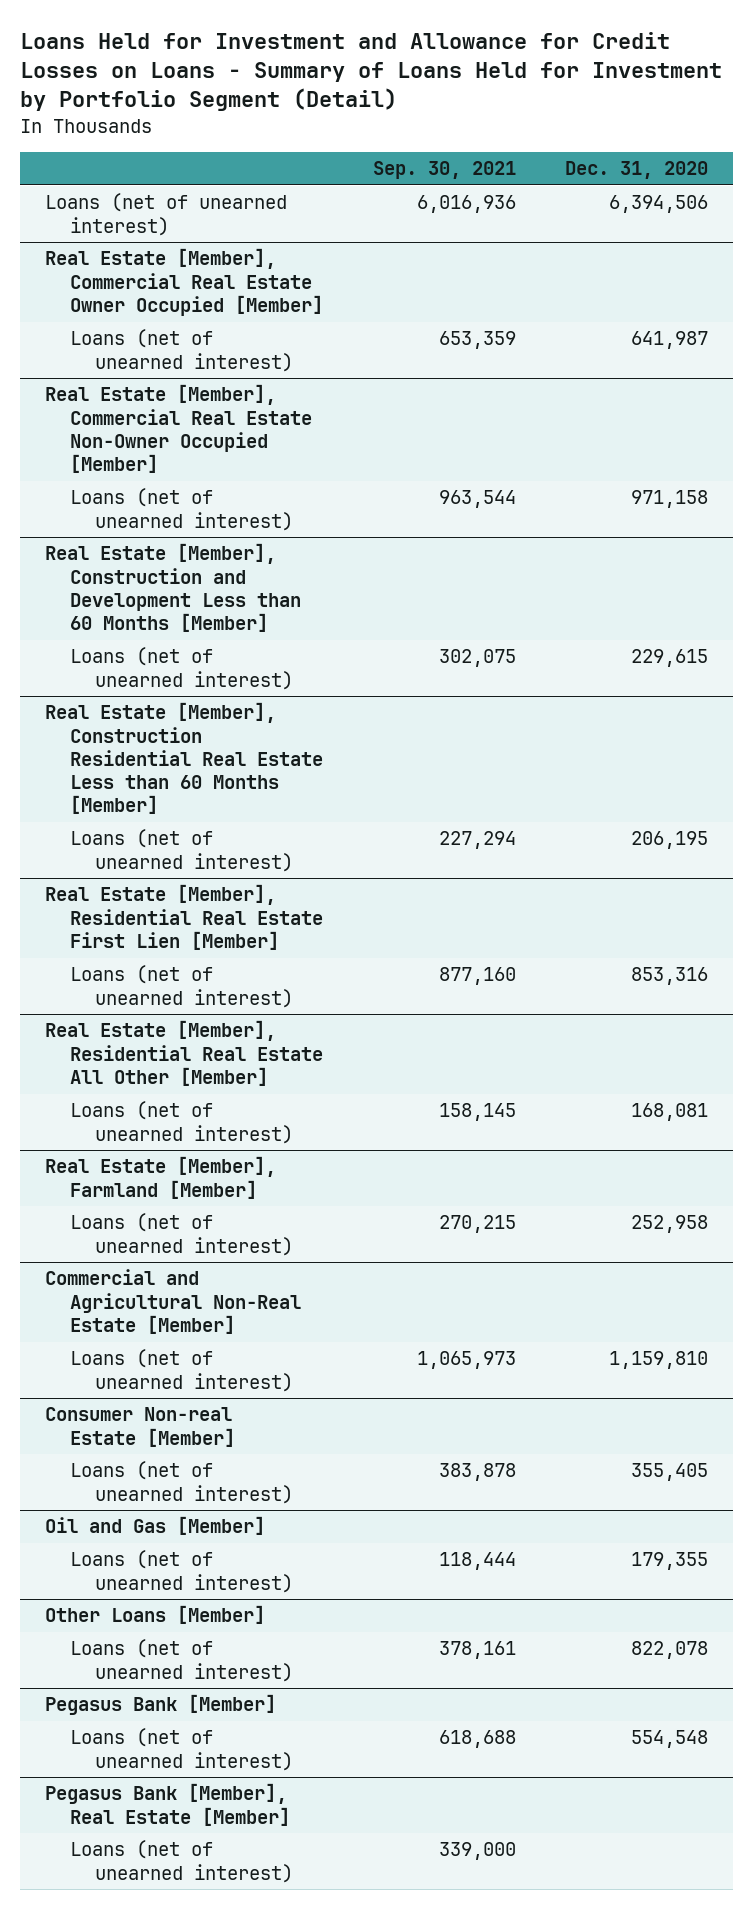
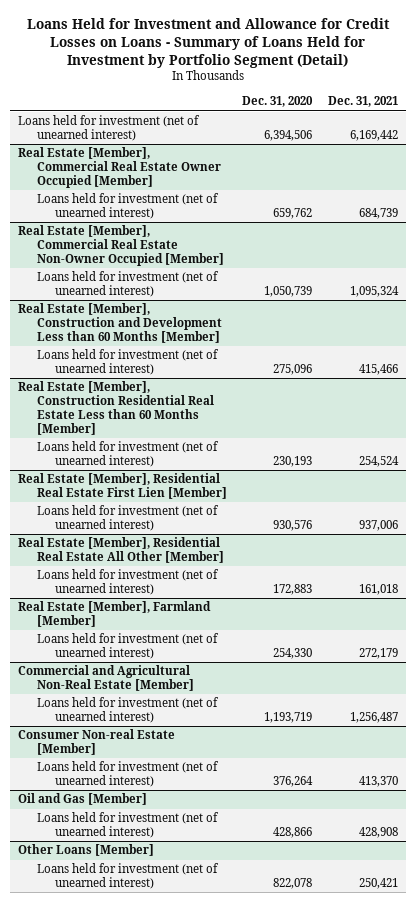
- | Sep. 30, 2021 | Dec. 31, 2020
+ | Dec. 31, 2020 | Dec. 31, 2021
- Loans (net of unearned interest) | 6,016,936 | 6,394,506
+ Loans held for investment (net of unearned interest) | 6,394,506 | 6,169,442
@ Real Estate [Member], Commercial Real Estate Owner Occupied [Member]
- Loans (net of unearned interest) | 653,359 | 641,987
+ Loans held for investment (net of unearned interest) | 659,762 | 684,739
@ Real Estate [Member], Commercial Real Estate Non-Owner Occupied [Member]
- Loans (net of unearned interest) | 963,544 | 971,158
+ Loans held for investment (net of unearned interest) | 1,050,739 | 1,095,324
@ Real Estate [Member], Construction and Development Less than 60 Months [Member]
- Loans (net of unearned interest) | 302,075 | 229,615
+ Loans held for investment (net of unearned interest) | 275,096 | 415,466
@ Real Estate [Member], Construction Residential Real Estate Less than 60 Months [Member]
- Loans (net of unearned interest) | 227,294 | 206,195
+ Loans held for investment (net of unearned interest) | 230,193 | 254,524
@ Real Estate [Member], Residential Real Estate First Lien [Member]
- Loans (net of unearned interest) | 877,160 | 853,316
+ Loans held for investment (net of unearned interest) | 930,576 | 937,006
@ Real Estate [Member], Residential Real Estate All Other [Member]
- Loans (net of unearned interest) | 158,145 | 168,081
+ Loans held for investment (net of unearned interest) | 172,883 | 161,018
@ Real Estate [Member], Farmland [Member]
- Loans (net of unearned interest) | 270,215 | 252,958
+ Loans held for investment (net of unearned interest) | 254,330 | 272,179
@ Commercial and Agricultural Non-Real Estate [Member]
- Loans (net of unearned interest) | 1,065,973 | 1,159,810
+ Loans held for investment (net of unearned interest) | 1,193,719 | 1,256,487
@ Consumer Non-real Estate [Member]
- Loans (net of unearned interest) | 383,878 | 355,405
+ Loans held for investment (net of unearned interest) | 376,264 | 413,370
@ Oil and Gas [Member]
- Loans (net of unearned interest) | 118,444 | 179,355
+ Loans held for investment (net of unearned interest) | 428,866 | 428,908
@ Other Loans [Member]
- Loans (net of unearned interest) | 378,161 | 822,078
- Pegasus Bank [Member]
- Loans (net of unearned interest) | 618,688 | 554,548
- Pegasus Bank [Member], Real Estate [Member]
- Loans (net of unearned interest) | 339,000 |
@ Other Loans [Member]
+ Loans held for investment (net of unearned interest) | 822,078 | 250,421

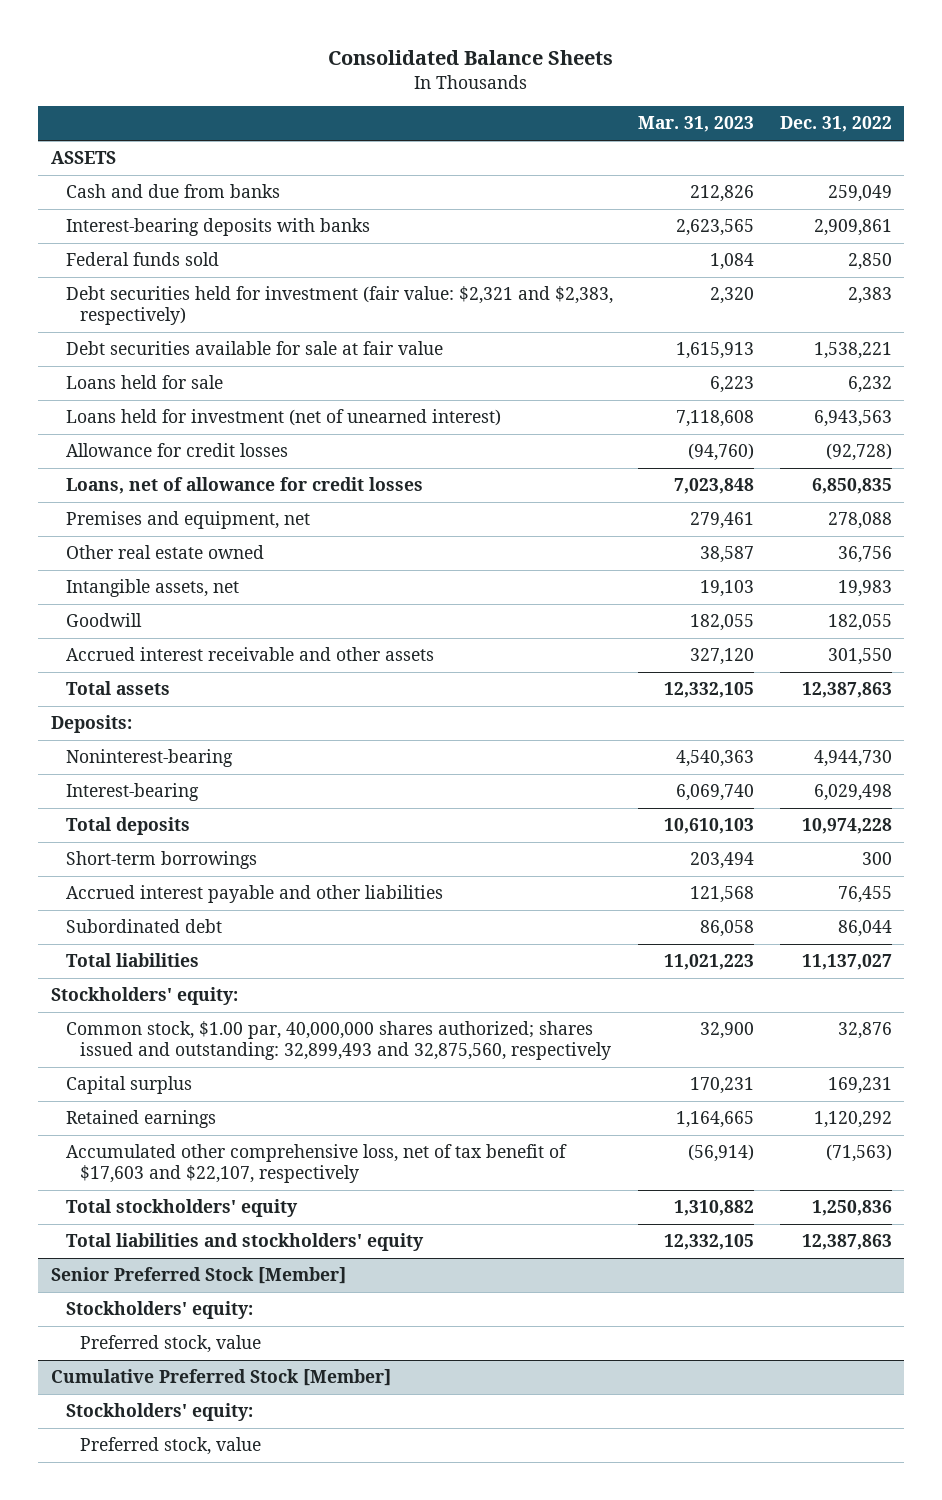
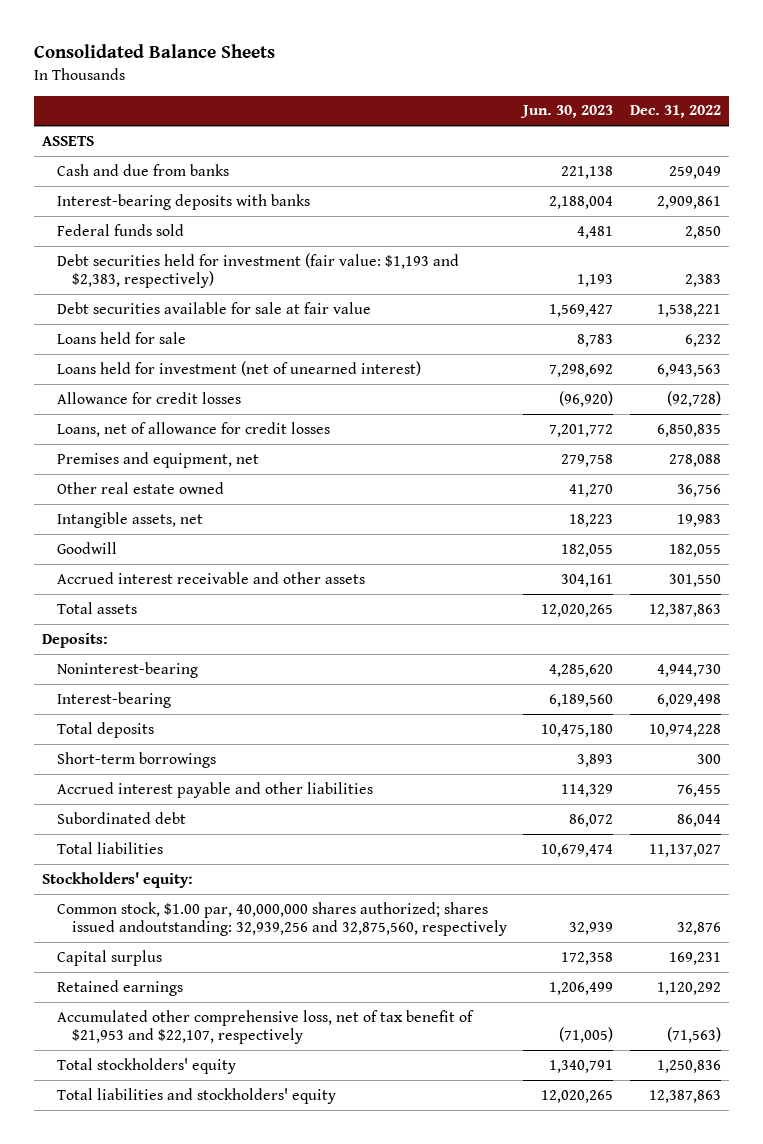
- | Mar. 31, 2023 | Dec. 31, 2022
+ | Jun. 30, 2023 | Dec. 31, 2022
- Debt securities held for investment (fair value: $2,321 and $2,383, respectively) | 2,320 | 2,383
+ Debt securities held for investment (fair value: $1,193 and $2,383, respectively) | 1,193 | 2,383
- Common stock, $1.00 par, 40,000,000 shares authorized; shares issued and outstanding: 32,899,493 and 32,875,560, respectively | 32,900 | 32,876
+ Common stock, $1.00 par, 40,000,000 shares authorized; shares issued andoutstanding: 32,939,256 and 32,875,560, respectively | 32,939 | 32,876
- Accumulated other comprehensive loss, net of tax benefit of $17,603 and $22,107, respectively | (56,914) | (71,563)
+ Accumulated other comprehensive loss, net of tax benefit of $21,953 and $22,107, respectively | (71,005) | (71,563)
- Senior Preferred Stock [Member]
- Stockholders' equity:
- Preferred stock, value
- Cumulative Preferred Stock [Member]
- Stockholders' equity:
- Preferred stock, value

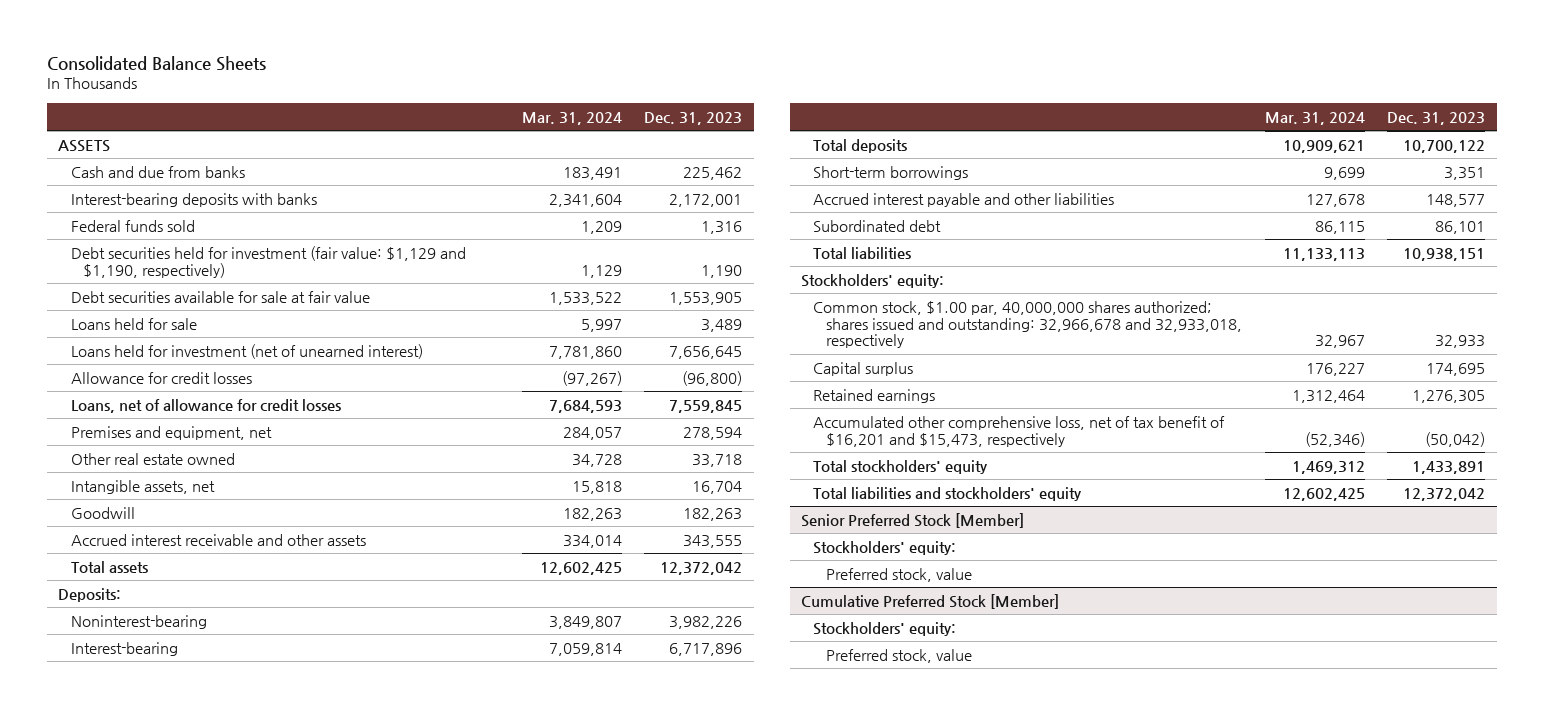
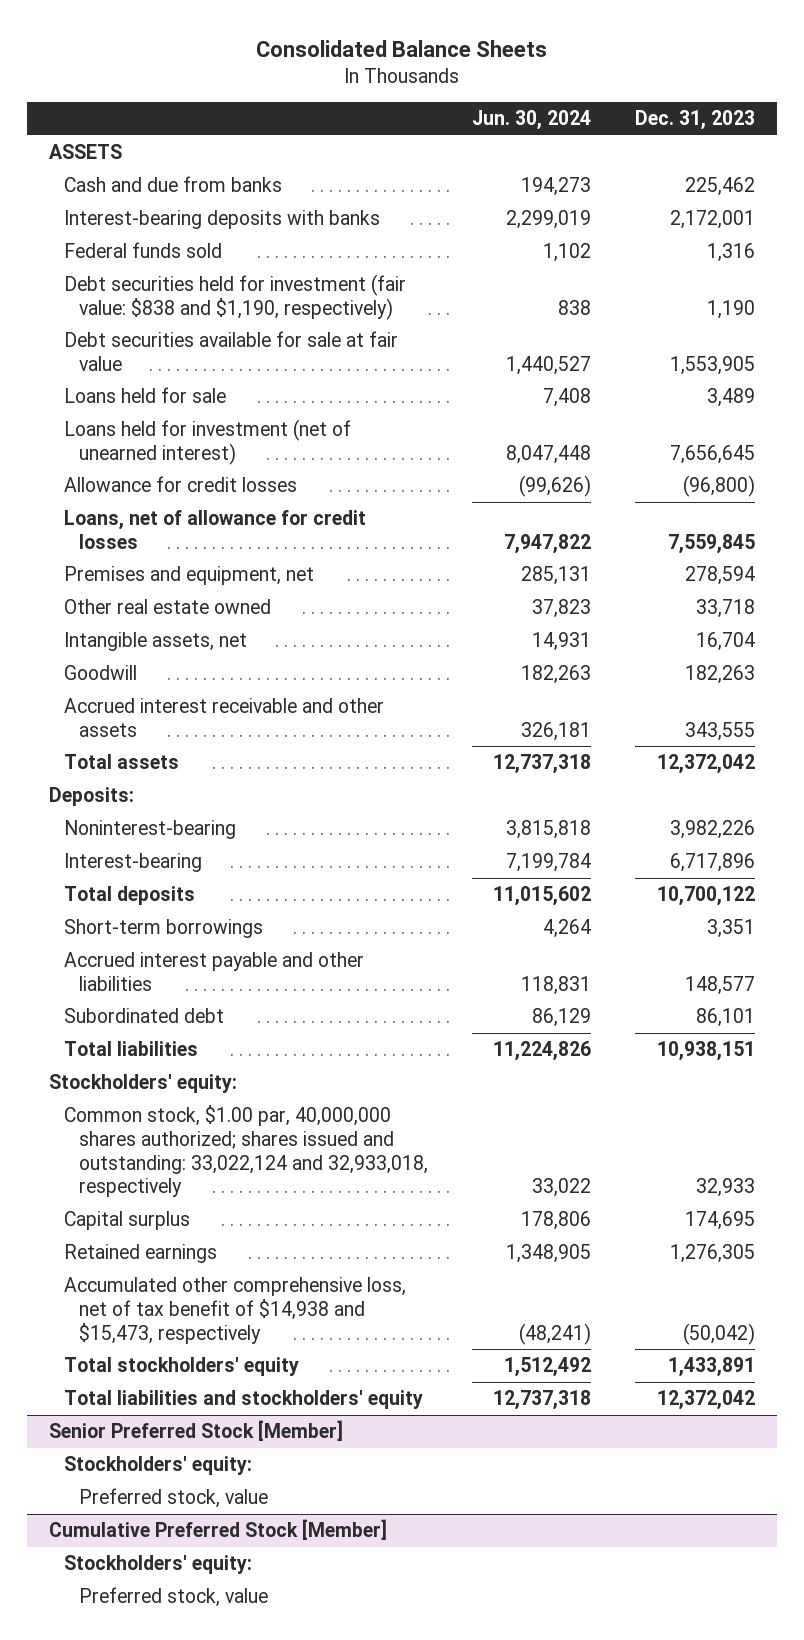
- | Mar. 31, 2024 | Dec. 31, 2023
+ | Jun. 30, 2024 | Dec. 31, 2023
- Debt securities held for investment (fair value: $1,129 and $1,190, respectively) | 1,129 | 1,190
+ Debt securities held for investment (fair value: $838 and $1,190, respectively) | 838 | 1,190
- Common stock, $1.00 par, 40,000,000 shares authorized; shares issued and outstanding: 32,966,678 and 32,933,018, respectively | 32,967 | 32,933
+ Common stock, $1.00 par, 40,000,000 shares authorized; shares issued and outstanding: 33,022,124 and 32,933,018, respectively | 33,022 | 32,933
- Accumulated other comprehensive loss, net of tax benefit of $16,201 and $15,473, respectively | (52,346) | (50,042)
+ Accumulated other comprehensive loss, net of tax benefit of $14,938 and $15,473, respectively | (48,241) | (50,042)

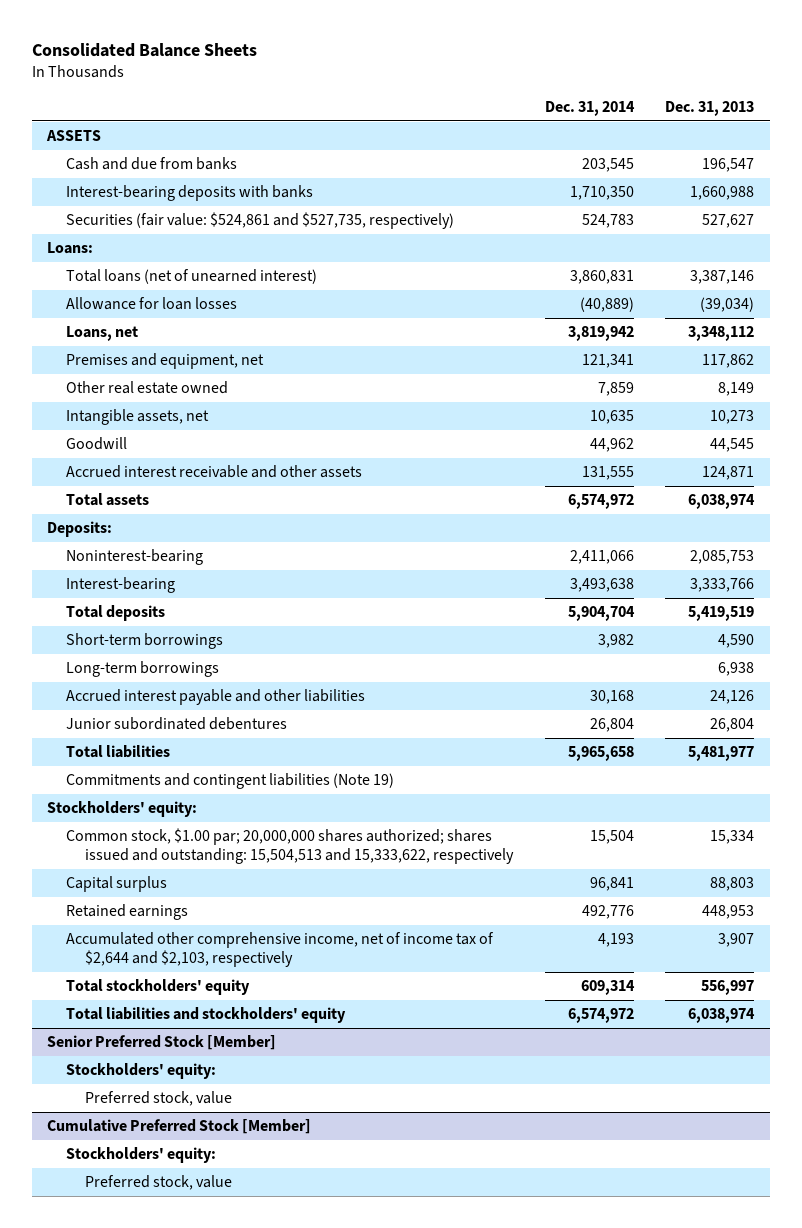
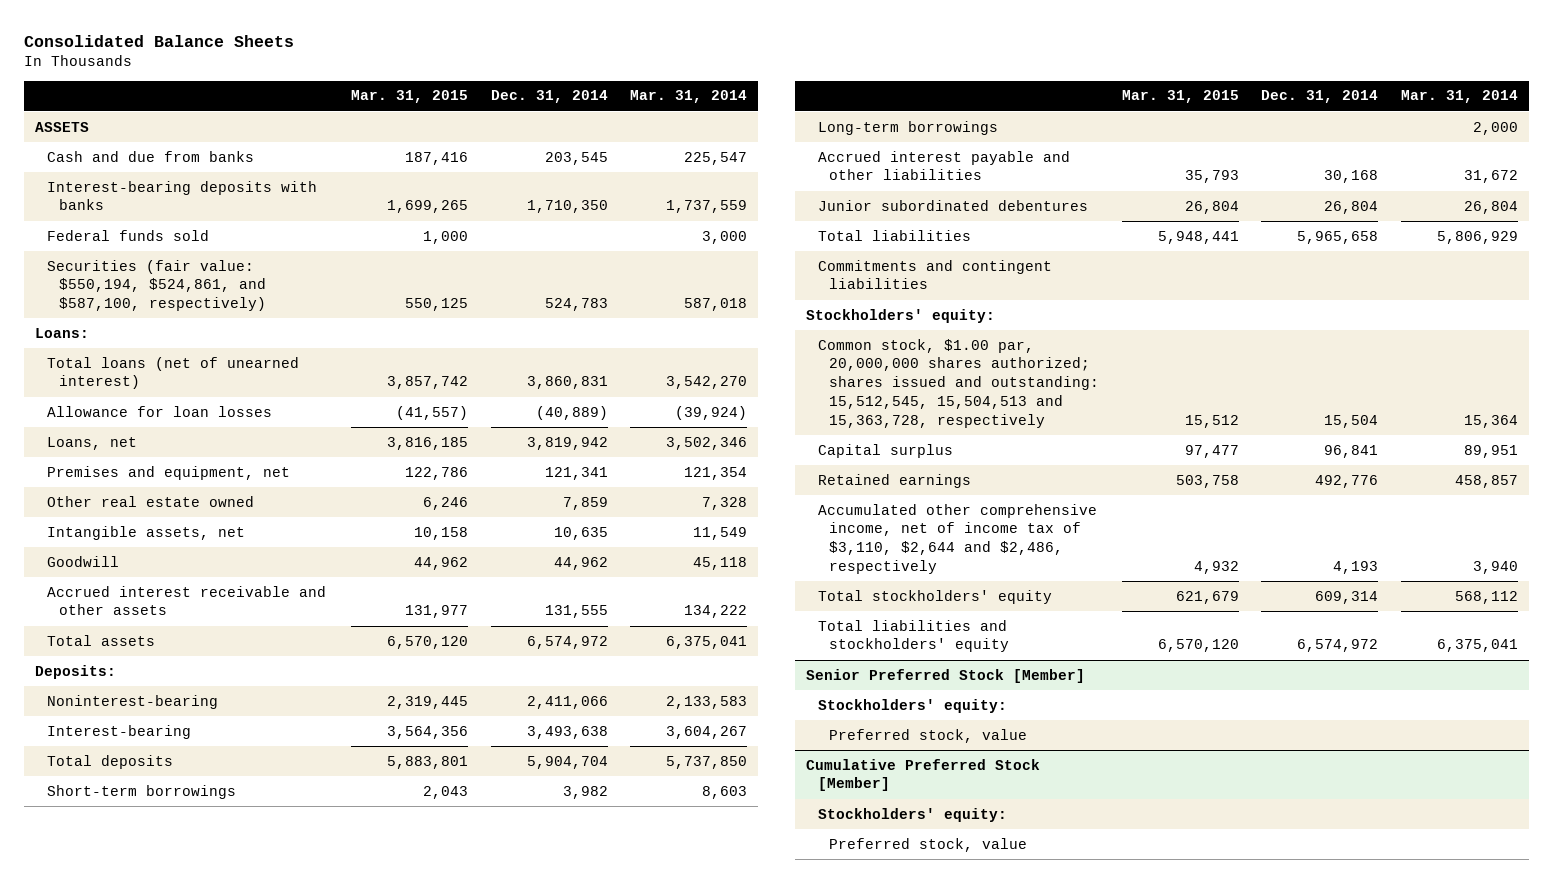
- | Dec. 31, 2014 | Dec. 31, 2013
+ | Mar. 31, 2015 | Dec. 31, 2014 | Mar. 31, 2014
- Securities (fair value: $524,861 and $527,735, respectively) | 524,783 | 527,627
+ Federal funds sold | 1,000 | | 3,000
+ Securities (fair value: $550,194, $524,861, and $587,100, respectively) | 550,125 | 524,783 | 587,018
- Commitments and contingent liabilities (Note 19)
+ Commitments and contingent liabilities
- Common stock, $1.00 par; 20,000,000 shares authorized; shares issued and outstanding: 15,504,513 and 15,333,622, respectively | 15,504 | 15,334
+ Common stock, $1.00 par, 20,000,000 shares authorized; shares issued and outstanding: 15,512,545, 15,504,513 and 15,363,728, respectively | 15,512 | 15,504 | 15,364
- Accumulated other comprehensive income, net of income tax of $2,644 and $2,103, respectively | 4,193 | 3,907
+ Accumulated other comprehensive income, net of income tax of $3,110, $2,644 and $2,486, respectively | 4,932 | 4,193 | 3,940

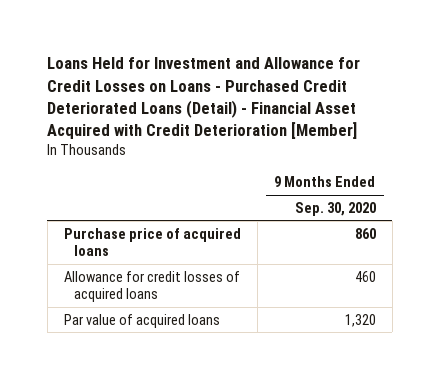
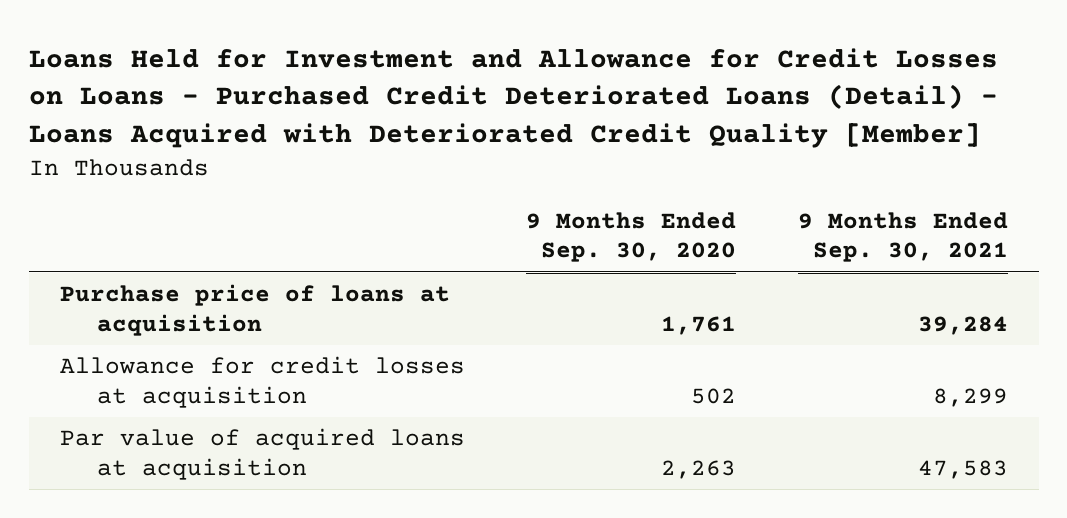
- Loans Held for Investment and Allowance for Credit Losses on Loans - Purchased Credit Deteriorated Loans (Detail) - Financial Asset Acquired with Credit Deterioration [Member]
+ Loans Held for Investment and Allowance for Credit Losses on Loans - Purchased Credit Deteriorated Loans (Detail) - Loans Acquired with Deteriorated Credit Quality [Member]
- | 9 Months Ended Sep. 30, 2020
+ | 9 Months Ended Sep. 30, 2020 | 9 Months Ended Sep. 30, 2021
- Purchase price of acquired loans | 860
- Allowance for credit losses of acquired loans | 460
- Par value of acquired loans | 1,320
+ Purchase price of loans at acquisition | 1,761 | 39,284
+ Allowance for credit losses at acquisition | 502 | 8,299
+ Par value of acquired loans at acquisition | 2,263 | 47,583

